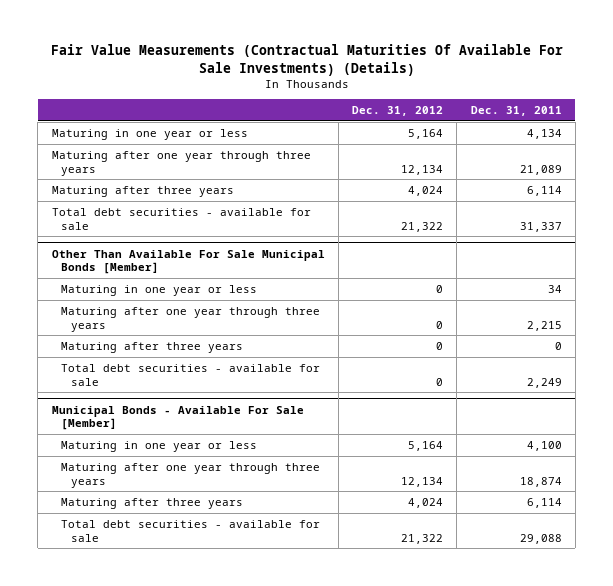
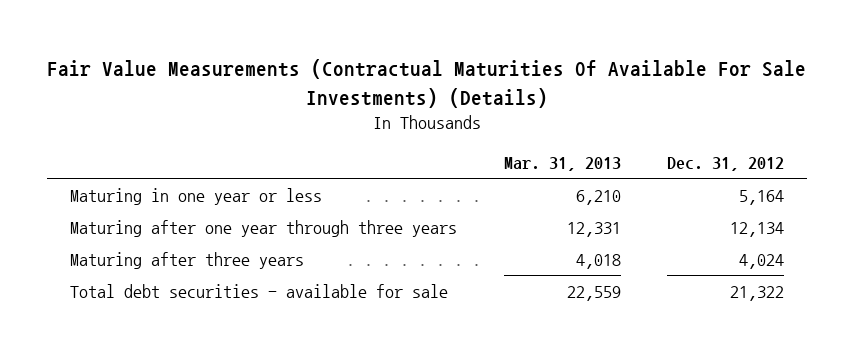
- | Dec. 31, 2012 | Dec. 31, 2011
+ | Mar. 31, 2013 | Dec. 31, 2012
- Other Than Available For Sale Municipal Bonds [Member]
- Maturing in one year or less | 0 | 34
- Maturing after one year through three years | 0 | 2,215
- Maturing after three years | 0 | 0
- Total debt securities - available for sale | 0 | 2,249
- Municipal Bonds - Available For Sale [Member]
- Maturing in one year or less | 5,164 | 4,100
- Maturing after one year through three years | 12,134 | 18,874
- Maturing after three years | 4,024 | 6,114
- Total debt securities - available for sale | 21,322 | 29,088

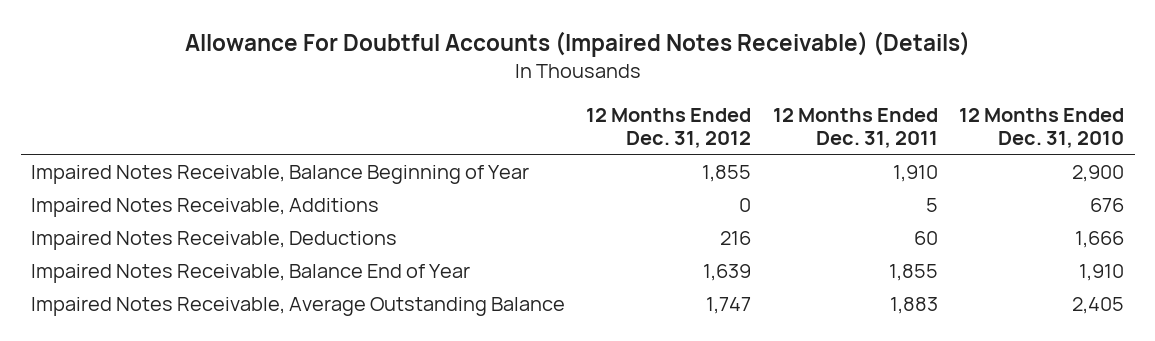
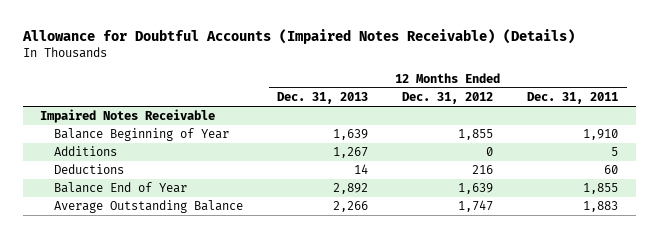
- Allowance For Doubtful Accounts (Impaired Notes Receivable) (Details)
+ Allowance for Doubtful Accounts (Impaired Notes Receivable) (Details)
- | 12 Months Ended Dec. 31, 2012 | 12 Months Ended Dec. 31, 2011 | 12 Months Ended Dec. 31, 2010
+ | 12 Months Ended Dec. 31, 2013 | 12 Months Ended Dec. 31, 2012 | 12 Months Ended Dec. 31, 2011
- Impaired Notes Receivable, Balance Beginning of Year | 1,855 | 1,910 | 2,900
- Impaired Notes Receivable, Additions | 0 | 5 | 676
- Impaired Notes Receivable, Deductions | 216 | 60 | 1,666
- Impaired Notes Receivable, Balance End of Year | 1,639 | 1,855 | 1,910
- Impaired Notes Receivable, Average Outstanding Balance | 1,747 | 1,883 | 2,405
+ Impaired Notes Receivable
+ Balance Beginning of Year | 1,639 | 1,855 | 1,910
+ Additions | 1,267 | 0 | 5
+ Deductions | 14 | 216 | 60
+ Balance End of Year | 2,892 | 1,639 | 1,855
+ Average Outstanding Balance | 2,266 | 1,747 | 1,883

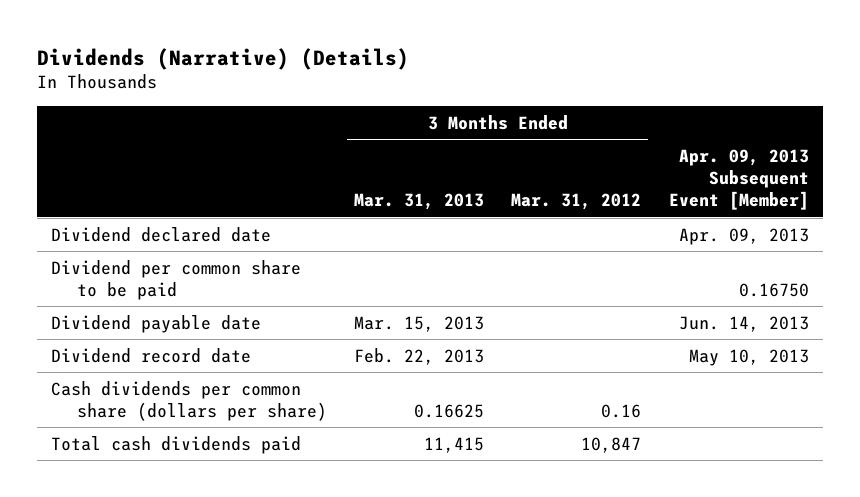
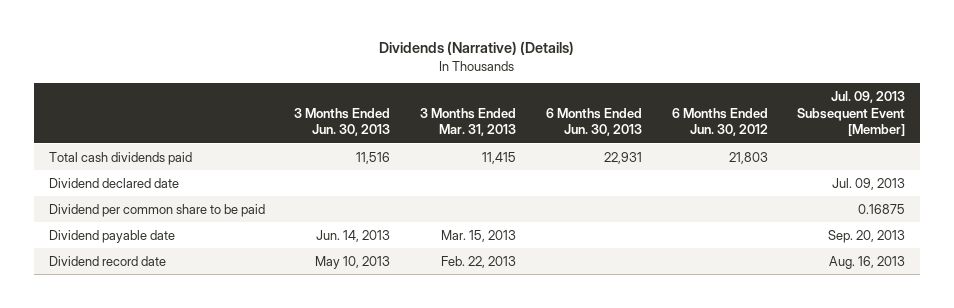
- | 3 Months Ended Mar. 31, 2013 | 3 Months Ended Mar. 31, 2012 | Apr. 09, 2013 Subsequent Event [Member]
+ | 3 Months Ended Jun. 30, 2013 | 3 Months Ended Mar. 31, 2013 | 6 Months Ended Jun. 30, 2013 | 6 Months Ended Jun. 30, 2012 | Jul. 09, 2013 Subsequent Event [Member]
moved up: Total cash dividends paid | 11,516 | 11,415 | 22,931 | 21,803 |
- Cash dividends per common share (dollars per share) | 0.16625 | 0.16 |

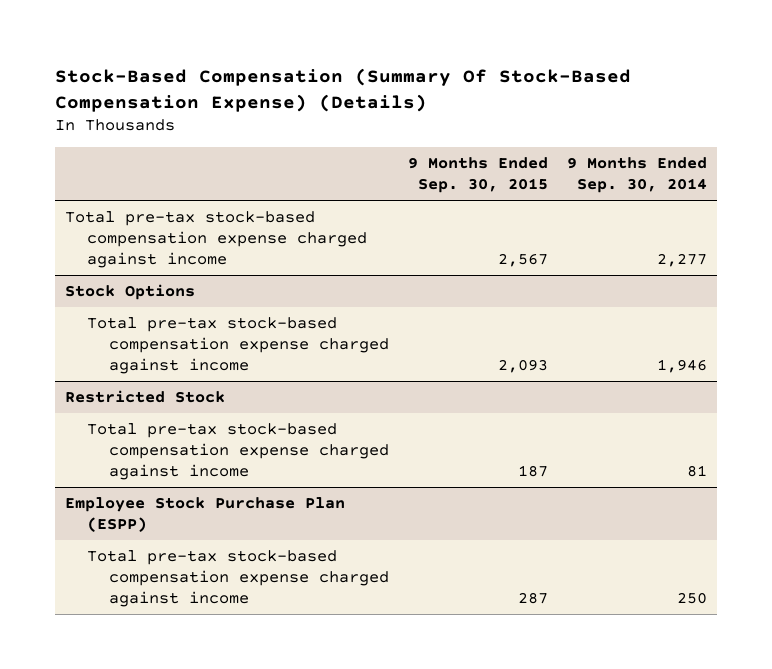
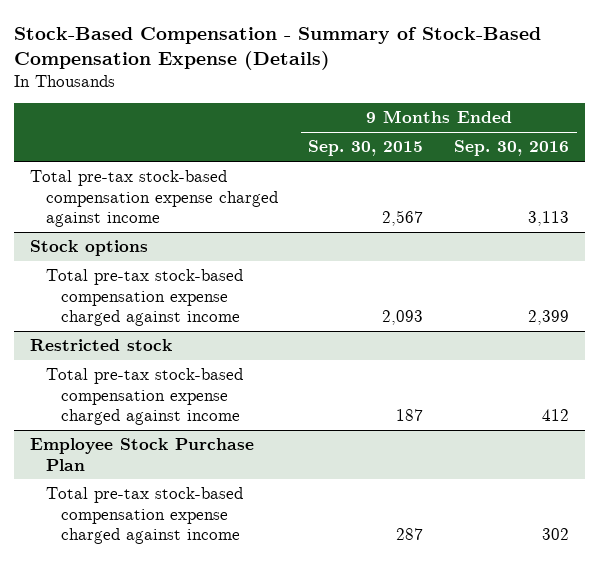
- Stock-Based Compensation (Summary Of Stock-Based Compensation Expense) (Details)
+ Stock-Based Compensation - Summary of Stock-Based Compensation Expense (Details)
- | 9 Months Ended Sep. 30, 2015 | 9 Months Ended Sep. 30, 2014
+ | 9 Months Ended Sep. 30, 2015 | 9 Months Ended Sep. 30, 2016
- Stock Options
+ Stock options
- Restricted Stock
+ Restricted stock
- Employee Stock Purchase Plan (ESPP)
+ Employee Stock Purchase Plan

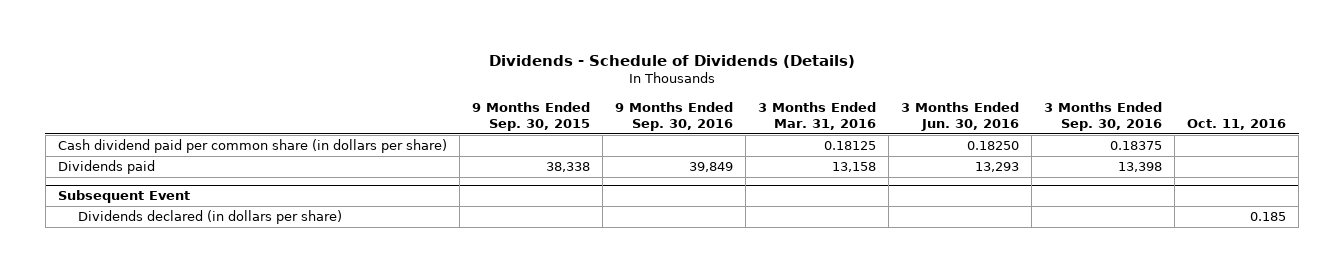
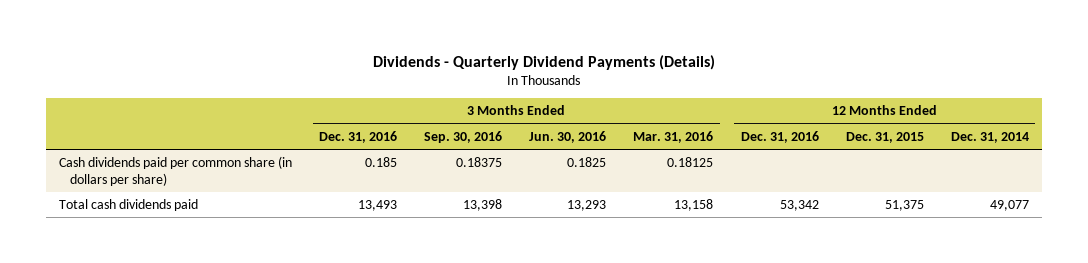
- Dividends - Schedule of Dividends (Details)
+ Dividends - Quarterly Dividend Payments (Details)
- | 9 Months Ended Sep. 30, 2015 | 9 Months Ended Sep. 30, 2016 | 3 Months Ended Mar. 31, 2016 | 3 Months Ended Jun. 30, 2016 | 3 Months Ended Sep. 30, 2016 | Oct. 11, 2016
+ | 3 Months Ended Dec. 31, 2016 | 3 Months Ended Sep. 30, 2016 | 3 Months Ended Jun. 30, 2016 | 3 Months Ended Mar. 31, 2016 | 12 Months Ended Dec. 31, 2016 | 12 Months Ended Dec. 31, 2015 | 12 Months Ended Dec. 31, 2014
- Cash dividend paid per common share (in dollars per share) | | | 0.18125 | 0.18250 | 0.18375 |
- Dividends paid | 38,338 | 39,849 | 13,158 | 13,293 | 13,398 |
- Subsequent Event
- Dividends declared (in dollars per share) | | | | | | 0.185
+ Cash dividends paid per common share (in dollars per share) | 0.185 | 0.18375 | 0.1825 | 0.18125 | | |
+ Total cash dividends paid | 13,493 | 13,398 | 13,293 | 13,158 | 53,342 | 51,375 | 49,077

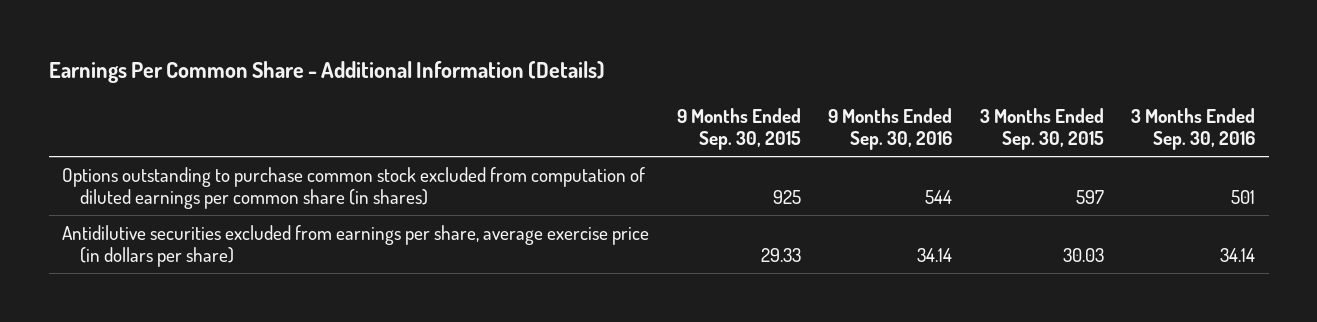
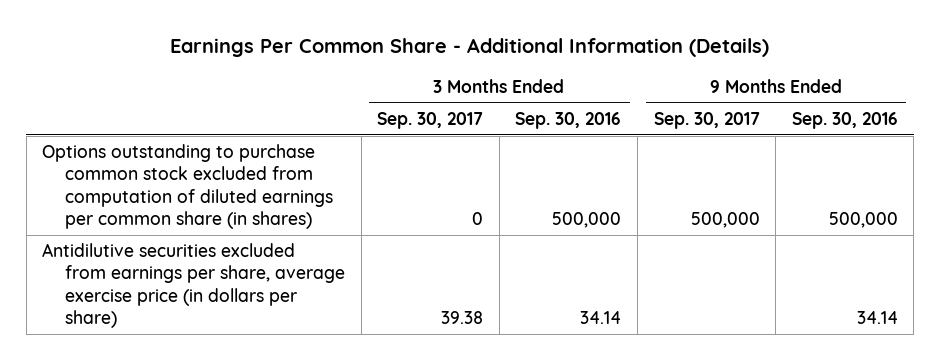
- | 9 Months Ended Sep. 30, 2015 | 9 Months Ended Sep. 30, 2016 | 3 Months Ended Sep. 30, 2015 | 3 Months Ended Sep. 30, 2016
+ | 3 Months Ended Sep. 30, 2017 | 3 Months Ended Sep. 30, 2016 | 9 Months Ended Sep. 30, 2017 | 9 Months Ended Sep. 30, 2016
- Options outstanding to purchase common stock excluded from computation of diluted earnings per common share (in shares) | 925 | 544 | 597 | 501
+ Options outstanding to purchase common stock excluded from computation of diluted earnings per common share (in shares) | 0 | 500,000 | 500,000 | 500,000

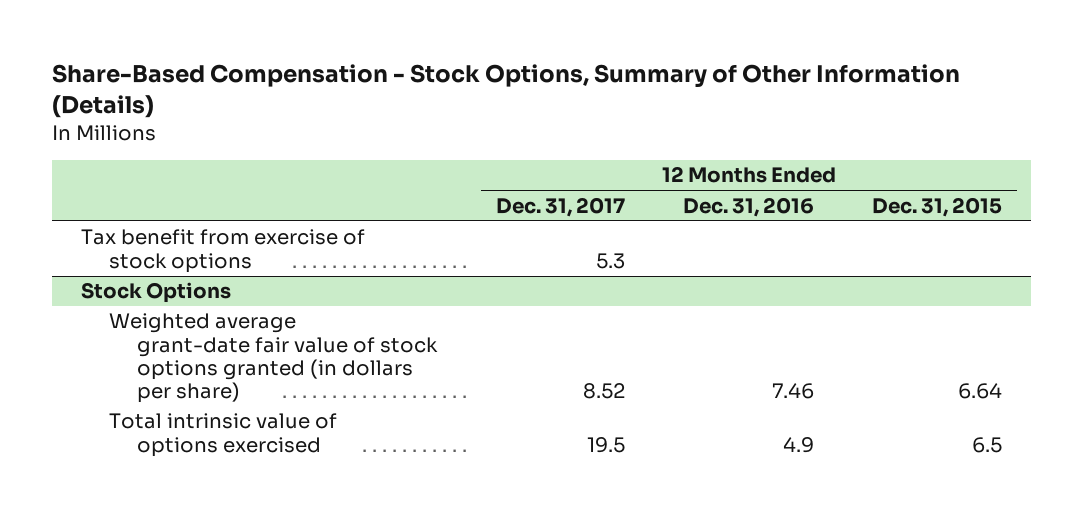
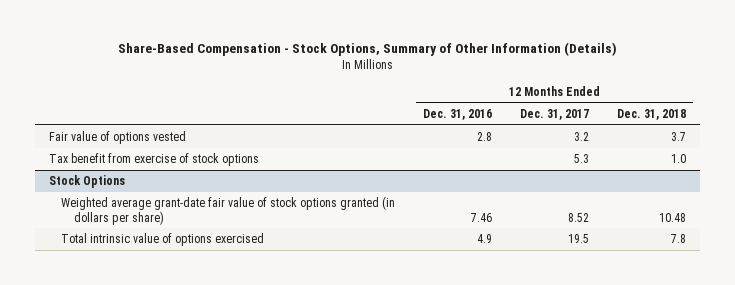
- | 12 Months Ended Dec. 31, 2017 | 12 Months Ended Dec. 31, 2016 | 12 Months Ended Dec. 31, 2015
+ | 12 Months Ended Dec. 31, 2016 | 12 Months Ended Dec. 31, 2017 | 12 Months Ended Dec. 31, 2018
+ Fair value of options vested | 2.8 | 3.2 | 3.7

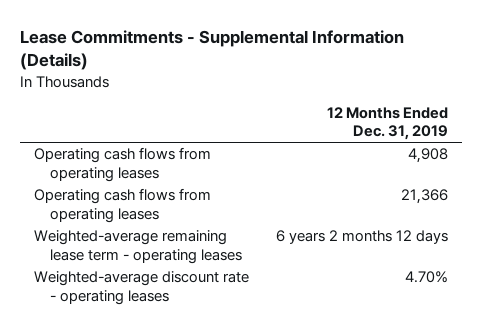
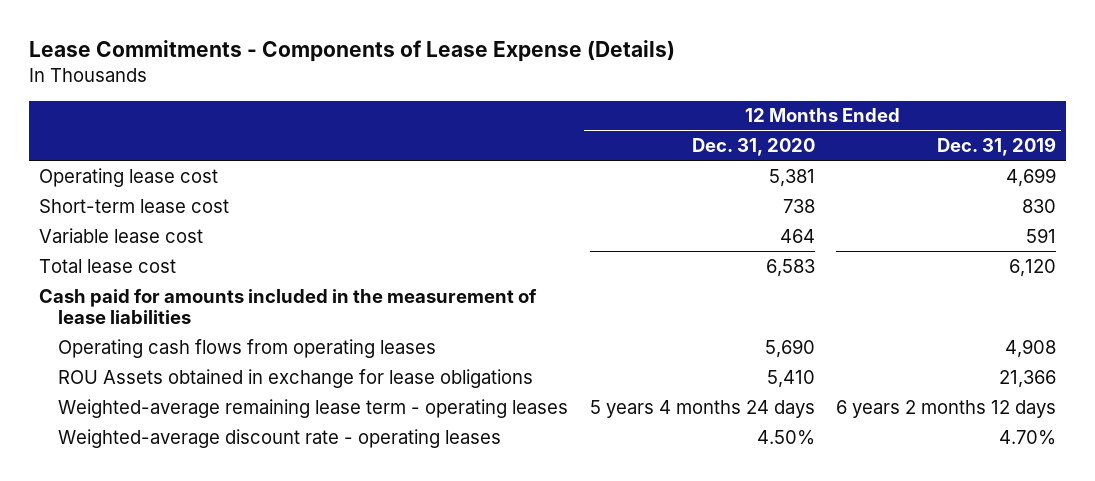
- Lease Commitments - Supplemental Information (Details)
+ Lease Commitments - Components of Lease Expense (Details)
- | 12 Months Ended Dec. 31, 2019
+ | 12 Months Ended Dec. 31, 2020 | 12 Months Ended Dec. 31, 2019
+ Operating lease cost | 5,381 | 4,699
+ Short-term lease cost | 738 | 830
+ Variable lease cost | 464 | 591
+ Total lease cost | 6,583 | 6,120
+ Cash paid for amounts included in the measurement of lease liabilities
- Operating cash flows from operating leases | 21,366
+ ROU Assets obtained in exchange for lease obligations | 5,410 | 21,366

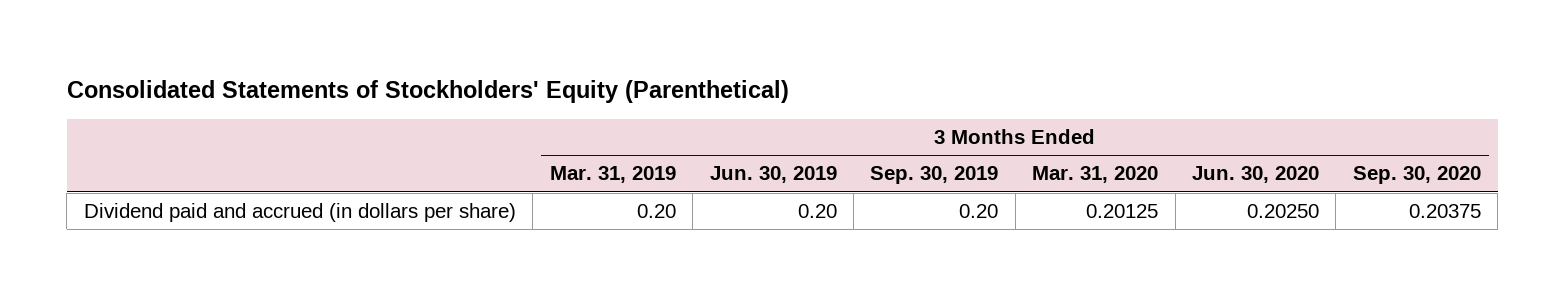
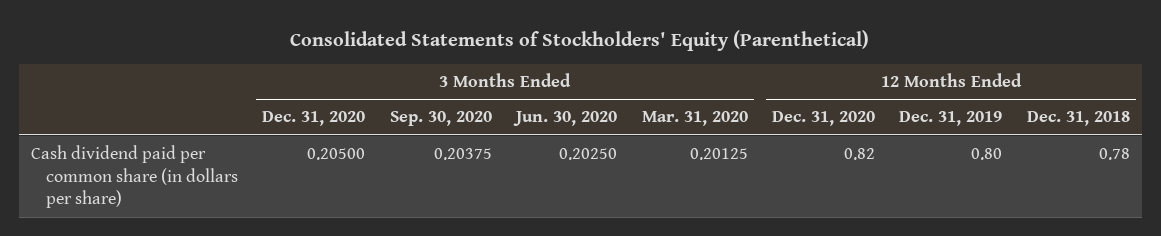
- | 3 Months Ended Mar. 31, 2019 | 3 Months Ended Jun. 30, 2019 | 3 Months Ended Sep. 30, 2019 | 3 Months Ended Mar. 31, 2020 | 3 Months Ended Jun. 30, 2020 | 3 Months Ended Sep. 30, 2020
+ | 3 Months Ended Dec. 31, 2020 | 3 Months Ended Sep. 30, 2020 | 3 Months Ended Jun. 30, 2020 | 3 Months Ended Mar. 31, 2020 | 12 Months Ended Dec. 31, 2020 | 12 Months Ended Dec. 31, 2019 | 12 Months Ended Dec. 31, 2018
- Dividend paid and accrued (in dollars per share) | 0.20 | 0.20 | 0.20 | 0.20125 | 0.20250 | 0.20375
+ Cash dividend paid per common share (in dollars per share) | 0.20500 | 0.20375 | 0.20250 | 0.20125 | 0.82 | 0.80 | 0.78

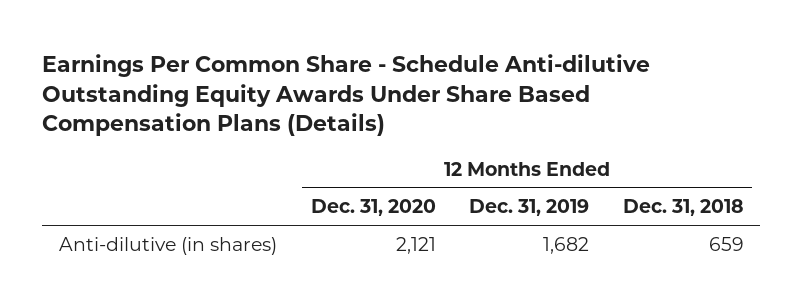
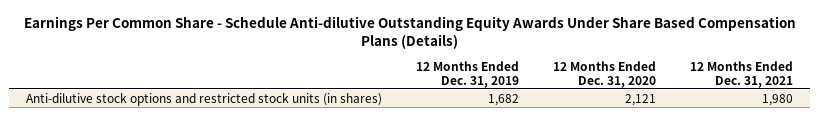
- | 12 Months Ended Dec. 31, 2020 | 12 Months Ended Dec. 31, 2019 | 12 Months Ended Dec. 31, 2018
+ | 12 Months Ended Dec. 31, 2019 | 12 Months Ended Dec. 31, 2020 | 12 Months Ended Dec. 31, 2021
- Anti-dilutive (in shares) | 2,121 | 1,682 | 659
+ Anti-dilutive stock options and restricted stock units (in shares) | 1,682 | 2,121 | 1,980

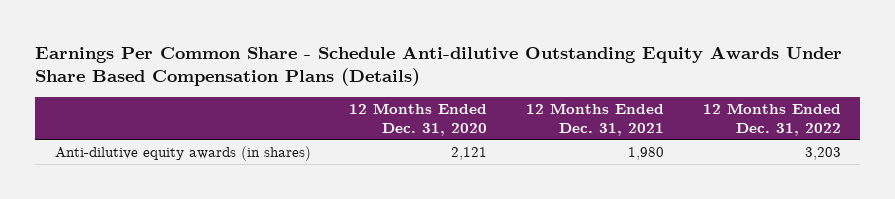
- | 12 Months Ended Dec. 31, 2019 | 12 Months Ended Dec. 31, 2020 | 12 Months Ended Dec. 31, 2021
+ | 12 Months Ended Dec. 31, 2020 | 12 Months Ended Dec. 31, 2021 | 12 Months Ended Dec. 31, 2022
- Anti-dilutive stock options and restricted stock units (in shares) | 1,682 | 2,121 | 1,980
+ Anti-dilutive equity awards (in shares) | 2,121 | 1,980 | 3,203

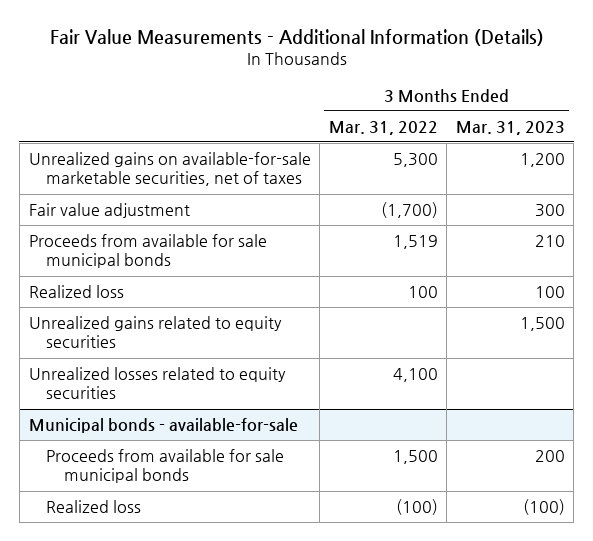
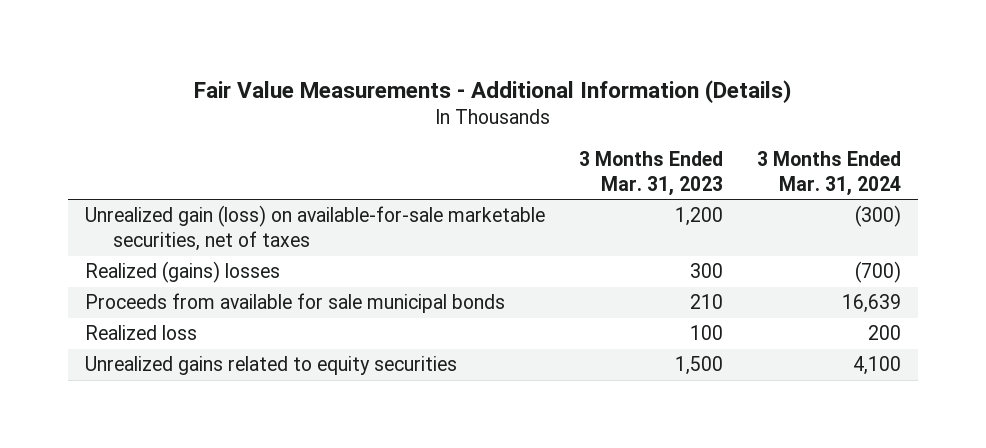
- | 3 Months Ended Mar. 31, 2022 | 3 Months Ended Mar. 31, 2023
+ | 3 Months Ended Mar. 31, 2023 | 3 Months Ended Mar. 31, 2024
- Unrealized gains on available-for-sale marketable securities, net of taxes | 5,300 | 1,200
- Fair value adjustment | (1,700) | 300
+ Unrealized gain (loss) on available-for-sale marketable securities, net of taxes | 1,200 | (300)
+ Realized (gains) losses | 300 | (700)
- Unrealized losses related to equity securities | 4,100 |
- Municipal bonds - available-for-sale
- Proceeds from available for sale municipal bonds | 1,500 | 200
- Realized loss | (100) | (100)

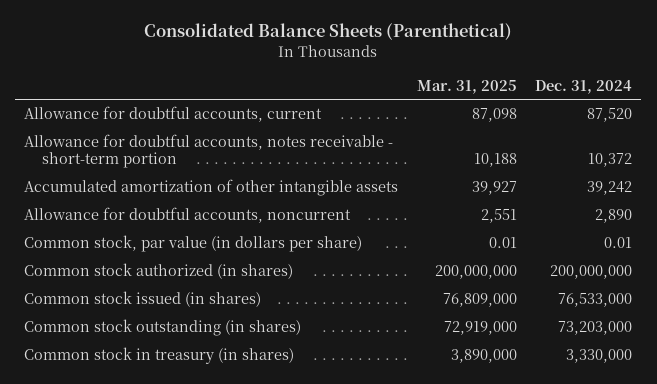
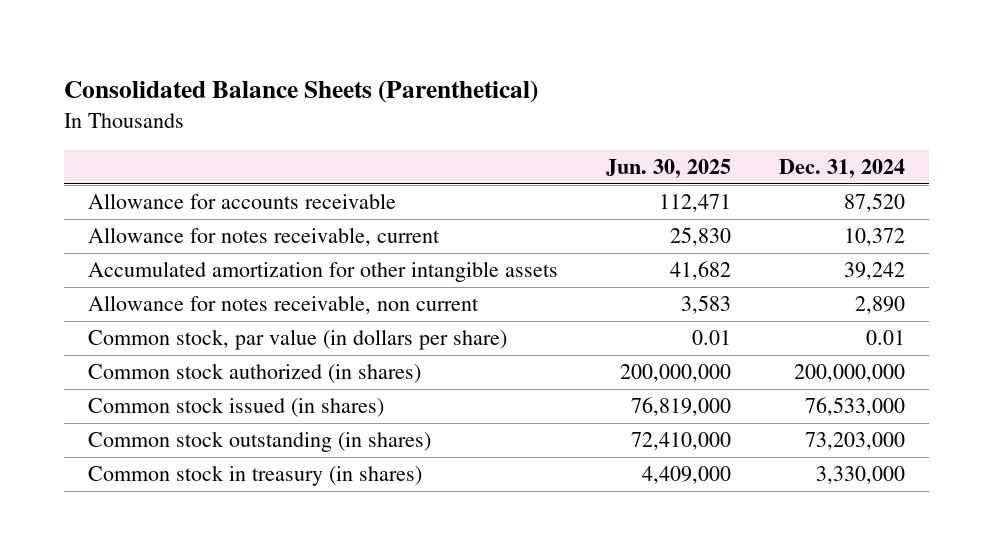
- | Mar. 31, 2025 | Dec. 31, 2024
+ | Jun. 30, 2025 | Dec. 31, 2024
- Allowance for doubtful accounts, current | 87,098 | 87,520
- Allowance for doubtful accounts, notes receivable - short-term portion | 10,188 | 10,372
- Accumulated amortization of other intangible assets | 39,927 | 39,242
- Allowance for doubtful accounts, noncurrent | 2,551 | 2,890
+ Allowance for accounts receivable | 112,471 | 87,520
+ Allowance for notes receivable, current | 25,830 | 10,372
+ Accumulated amortization for other intangible assets | 41,682 | 39,242
+ Allowance for notes receivable, non current | 3,583 | 2,890

